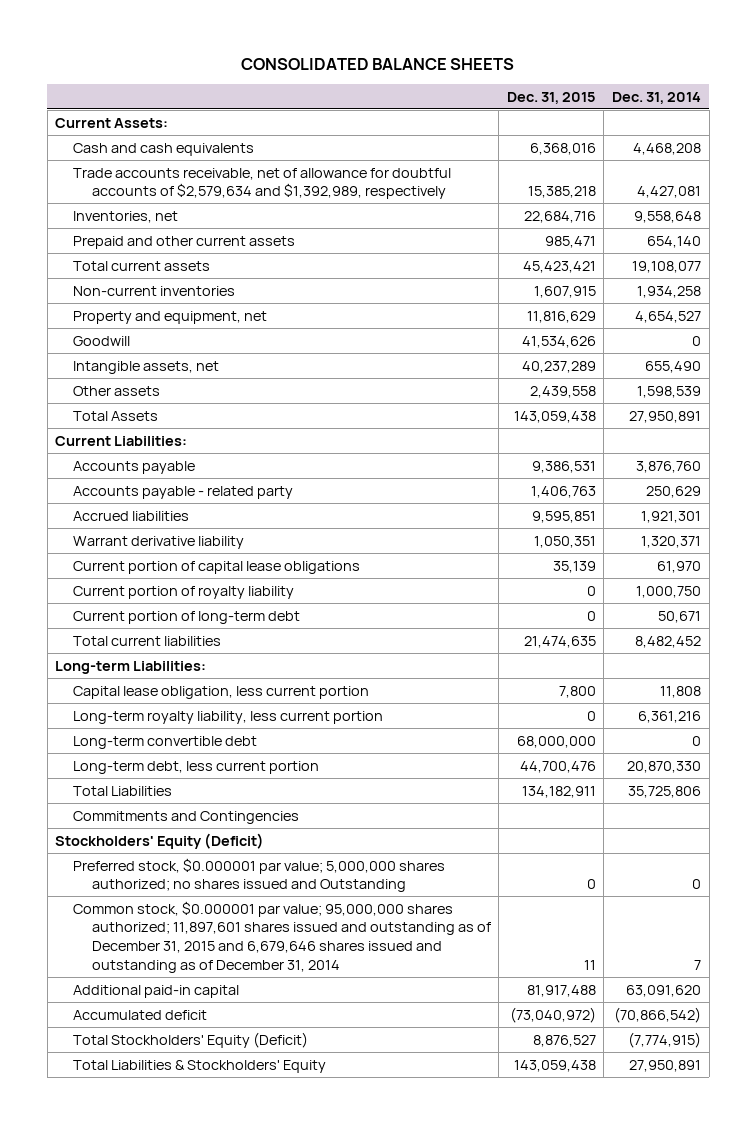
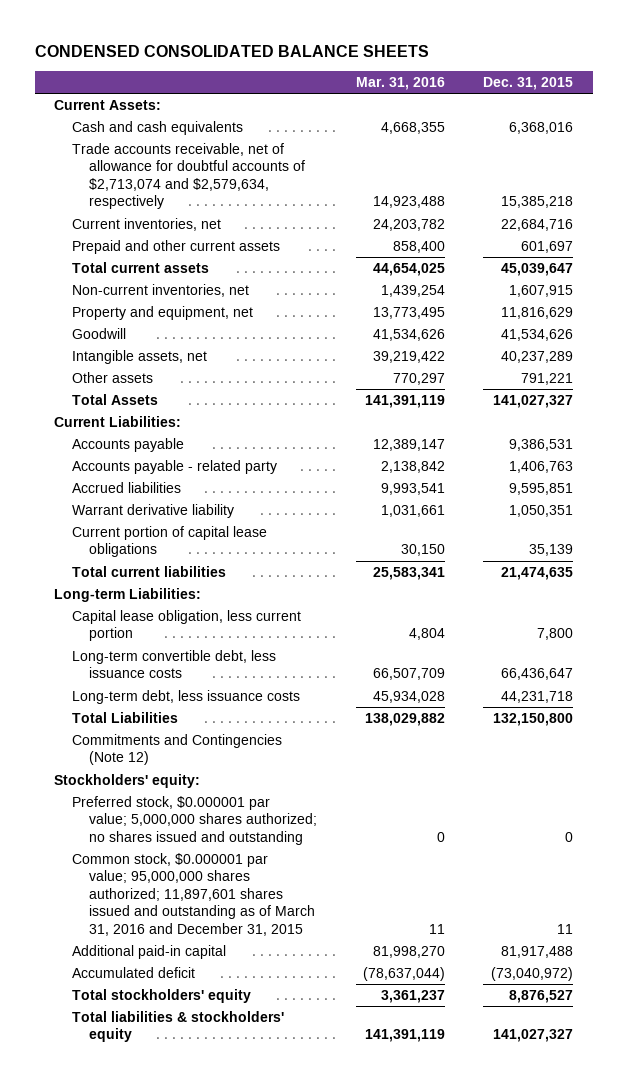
- CONSOLIDATED BALANCE SHEETS
+ CONDENSED CONSOLIDATED BALANCE SHEETS
- | Dec. 31, 2015 | Dec. 31, 2014
+ | Mar. 31, 2016 | Dec. 31, 2015
- Trade accounts receivable, net of allowance for doubtful accounts of $2,579,634 and $1,392,989, respectively | 15,385,218 | 4,427,081
- Inventories, net | 22,684,716 | 9,558,648
- Prepaid and other current assets | 985,471 | 654,140
- Total current assets | 45,423,421 | 19,108,077
- Non-current inventories | 1,607,915 | 1,934,258
+ Trade accounts receivable, net of allowance for doubtful accounts of $2,713,074 and $2,579,634, respectively | 14,923,488 | 15,385,218
+ Current inventories, net | 24,203,782 | 22,684,716
+ Prepaid and other current assets | 858,400 | 601,697
+ Total current assets | 44,654,025 | 45,039,647
+ Non-current inventories, net | 1,439,254 | 1,607,915
- Other assets | 2,439,558 | 1,598,539
- Total Assets | 143,059,438 | 27,950,891
+ Other assets | 770,297 | 791,221
+ Total Assets | 141,391,119 | 141,027,327
- Current portion of royalty liability | 0 | 1,000,750
- Current portion of long-term debt | 0 | 50,671
- Long-term royalty liability, less current portion | 0 | 6,361,216
- Long-term convertible debt | 68,000,000 | 0
- Long-term debt, less current portion | 44,700,476 | 20,870,330
- Total Liabilities | 134,182,911 | 35,725,806
- Commitments and Contingencies
- Stockholders' Equity (Deficit)
- Preferred stock, $0.000001 par value; 5,000,000 shares authorized; no shares issued and Outstanding | 0 | 0
- Common stock, $0.000001 par value; 95,000,000 shares authorized; 11,897,601 shares issued and outstanding as of December 31, 2015 and 6,679,646 shares issued and outstanding as of December 31, 2014 | 11 | 7
+ Long-term convertible debt, less issuance costs | 66,507,709 | 66,436,647
+ Long-term debt, less issuance costs | 45,934,028 | 44,231,718
+ Total Liabilities | 138,029,882 | 132,150,800
+ Commitments and Contingencies (Note 12)
+ Stockholders' equity:
+ Preferred stock, $0.000001 par value; 5,000,000 shares authorized; no shares issued and outstanding | 0 | 0
+ Common stock, $0.000001 par value; 95,000,000 shares authorized; 11,897,601 shares issued and outstanding as of March 31, 2016 and December 31, 2015 | 11 | 11
- Total Stockholders' Equity (Deficit) | 8,876,527 | (7,774,915)
- Total Liabilities & Stockholders' Equity | 143,059,438 | 27,950,891
+ Total stockholders' equity | 3,361,237 | 8,876,527
+ Total liabilities & stockholders' equity | 141,391,119 | 141,027,327

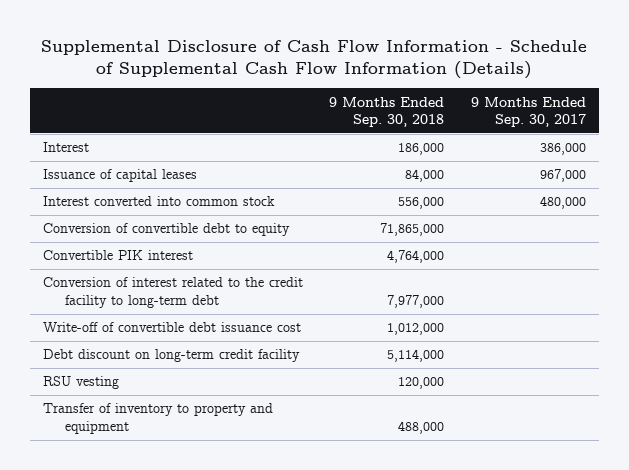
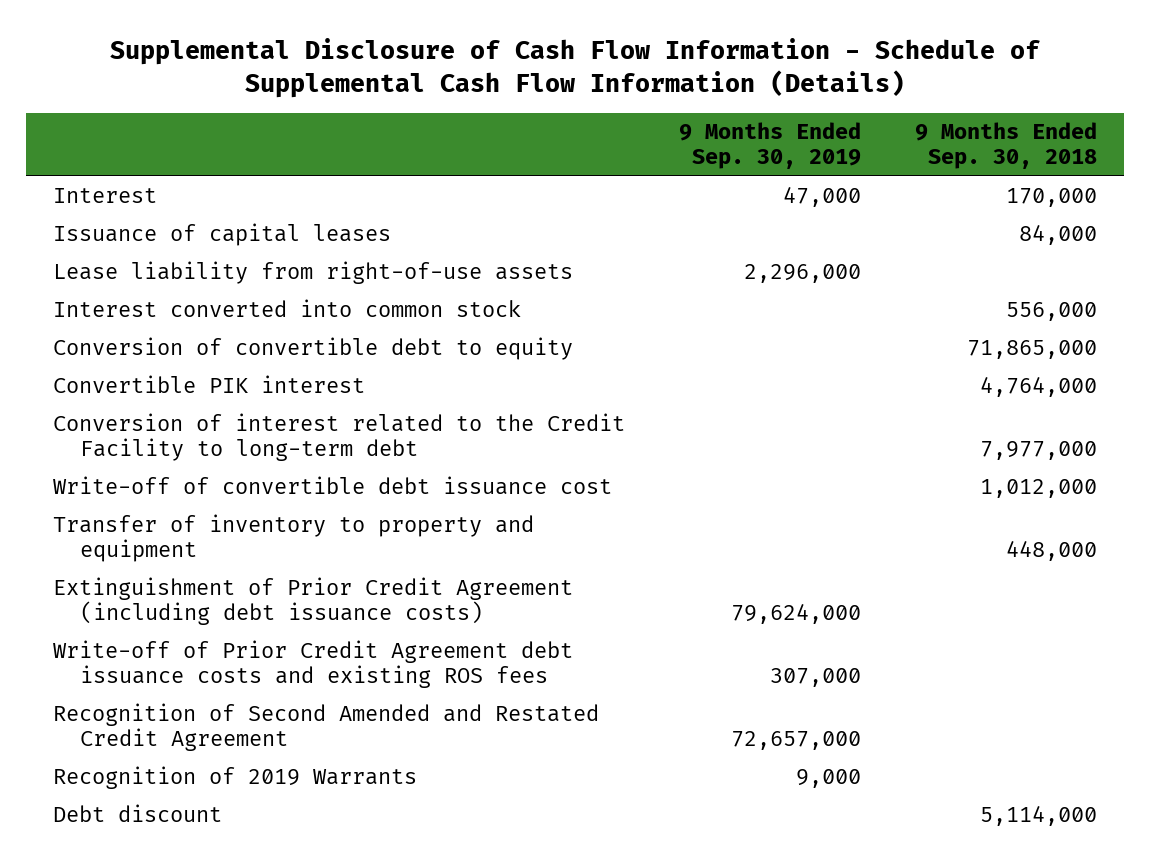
- | 9 Months Ended Sep. 30, 2018 | 9 Months Ended Sep. 30, 2017
+ | 9 Months Ended Sep. 30, 2019 | 9 Months Ended Sep. 30, 2018
- Interest | 186,000 | 386,000
+ Interest | 47,000 | 170,000
+ Lease liability from right-of-use assets | 2,296,000 |
- Conversion of interest related to the credit facility to long-term debt | 7,977,000 |
+ Conversion of interest related to the Credit Facility to long-term debt | | 7,977,000
- Debt discount on long-term credit facility | 5,114,000 |
- RSU vesting | 120,000 |
- Transfer of inventory to property and equipment | 488,000 |
+ Transfer of inventory to property and equipment | | 448,000
+ Extinguishment of Prior Credit Agreement (including debt issuance costs) | 79,624,000 |
+ Write-off of Prior Credit Agreement debt issuance costs and existing ROS fees | 307,000 |
+ Recognition of Second Amended and Restated Credit Agreement | 72,657,000 |
+ Recognition of 2019 Warrants | 9,000 |
+ Debt discount | | 5,114,000

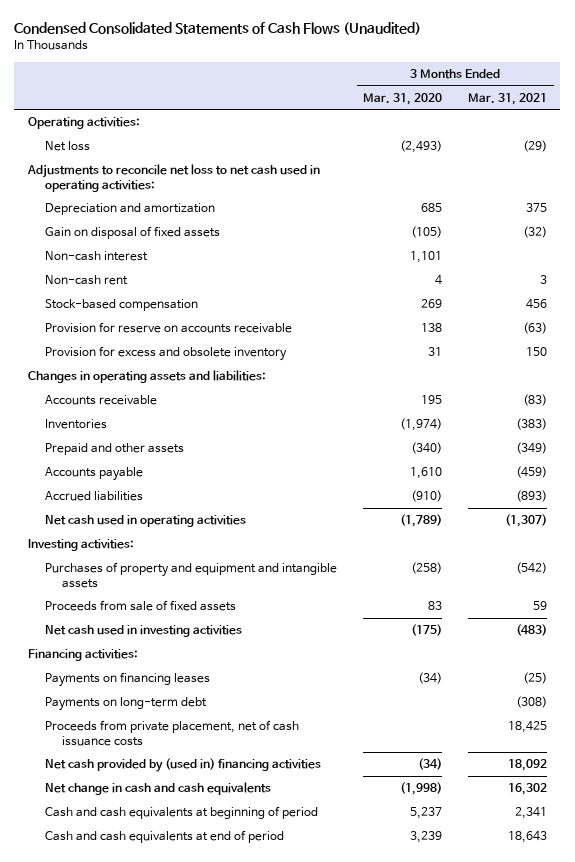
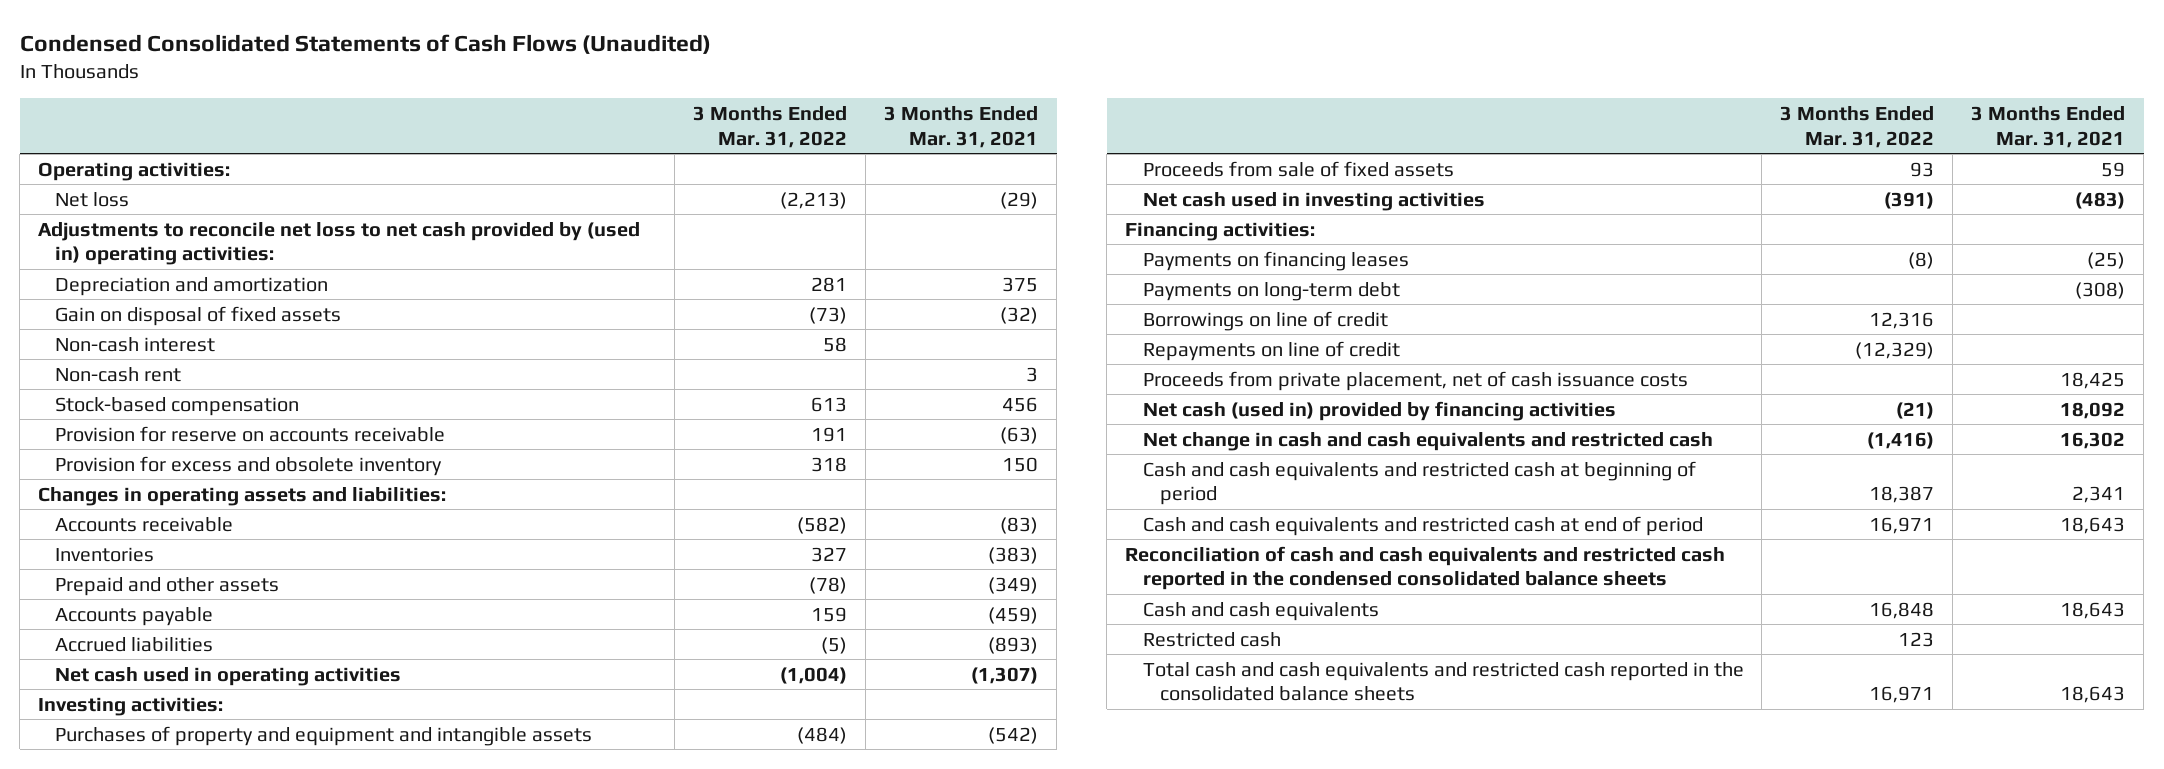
- | 3 Months Ended Mar. 31, 2020 | 3 Months Ended Mar. 31, 2021
+ | 3 Months Ended Mar. 31, 2022 | 3 Months Ended Mar. 31, 2021
- Adjustments to reconcile net loss to net cash used in operating activities:
+ Adjustments to reconcile net loss to net cash provided by (used in) operating activities:
+ Borrowings on line of credit | 12,316 |
+ Repayments on line of credit | (12,329) |
- Net cash provided by (used in) financing activities | (34) | 18,092
- Net change in cash and cash equivalents | (1,998) | 16,302
- Cash and cash equivalents at beginning of period | 5,237 | 2,341
- Cash and cash equivalents at end of period | 3,239 | 18,643
+ Net cash (used in) provided by financing activities | (21) | 18,092
+ Net change in cash and cash equivalents and restricted cash | (1,416) | 16,302
+ Cash and cash equivalents and restricted cash at beginning of period | 18,387 | 2,341
+ Cash and cash equivalents and restricted cash at end of period | 16,971 | 18,643
+ Reconciliation of cash and cash equivalents and restricted cash reported in the condensed consolidated balance sheets
+ Cash and cash equivalents | 16,848 | 18,643
+ Restricted cash | 123 |
+ Total cash and cash equivalents and restricted cash reported in the consolidated balance sheets | 16,971 | 18,643

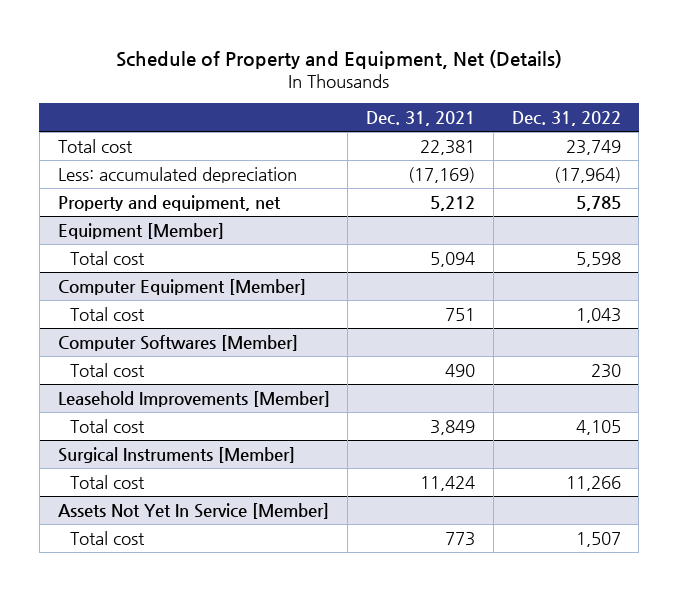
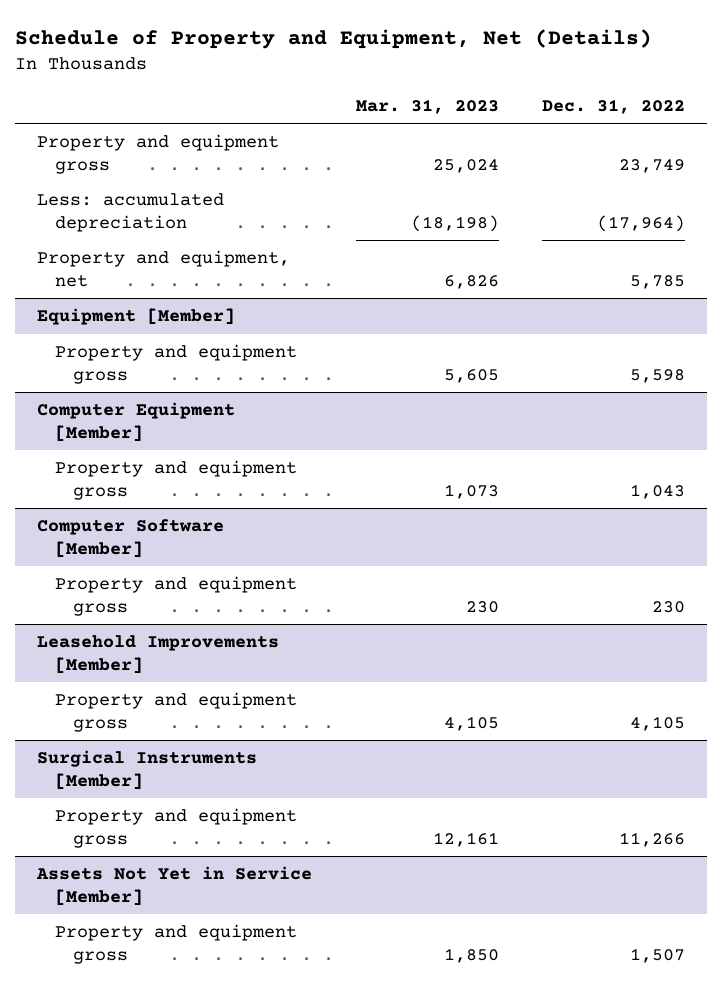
- | Dec. 31, 2021 | Dec. 31, 2022
+ | Mar. 31, 2023 | Dec. 31, 2022
- Total cost | 22,381 | 23,749
+ Property and equipment gross | 25,024 | 23,749
@ Equipment [Member]
- Total cost | 5,094 | 5,598
+ Property and equipment gross | 5,605 | 5,598
@ Computer Equipment [Member]
- Total cost | 751 | 1,043
- Computer Softwares [Member]
- Total cost | 490 | 230
@ Computer Equipment [Member]
+ Property and equipment gross | 1,073 | 1,043
+ Computer Software [Member]
+ Property and equipment gross | 230 | 230
@ Leasehold Improvements [Member]
- Total cost | 3,849 | 4,105
+ Property and equipment gross | 4,105 | 4,105
@ Surgical Instruments [Member]
- Total cost | 11,424 | 11,266
- Assets Not Yet In Service [Member]
- Total cost | 773 | 1,507
@ Surgical Instruments [Member]
+ Property and equipment gross | 12,161 | 11,266
+ Assets Not Yet in Service [Member]
+ Property and equipment gross | 1,850 | 1,507

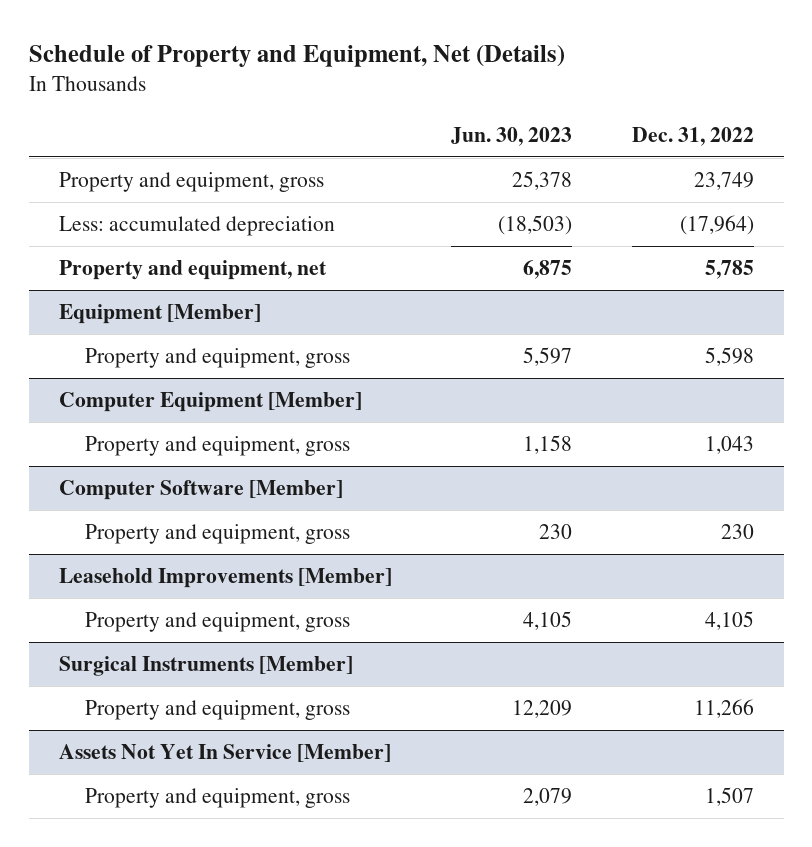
- | Mar. 31, 2023 | Dec. 31, 2022
+ | Jun. 30, 2023 | Dec. 31, 2022
- Property and equipment gross | 25,024 | 23,749
+ Property and equipment, gross | 25,378 | 23,749
@ Equipment [Member]
- Property and equipment gross | 5,605 | 5,598
+ Property and equipment, gross | 5,597 | 5,598
@ Computer Equipment [Member]
- Property and equipment gross | 1,073 | 1,043
+ Property and equipment, gross | 1,158 | 1,043
@ Computer Software [Member]
- Property and equipment gross | 230 | 230
+ Property and equipment, gross | 230 | 230
@ Leasehold Improvements [Member]
- Property and equipment gross | 4,105 | 4,105
+ Property and equipment, gross | 4,105 | 4,105
@ Surgical Instruments [Member]
- Property and equipment gross | 12,161 | 11,266
- Assets Not Yet in Service [Member]
- Property and equipment gross | 1,850 | 1,507
@ Surgical Instruments [Member]
+ Property and equipment, gross | 12,209 | 11,266
+ Assets Not Yet In Service [Member]
+ Property and equipment, gross | 2,079 | 1,507

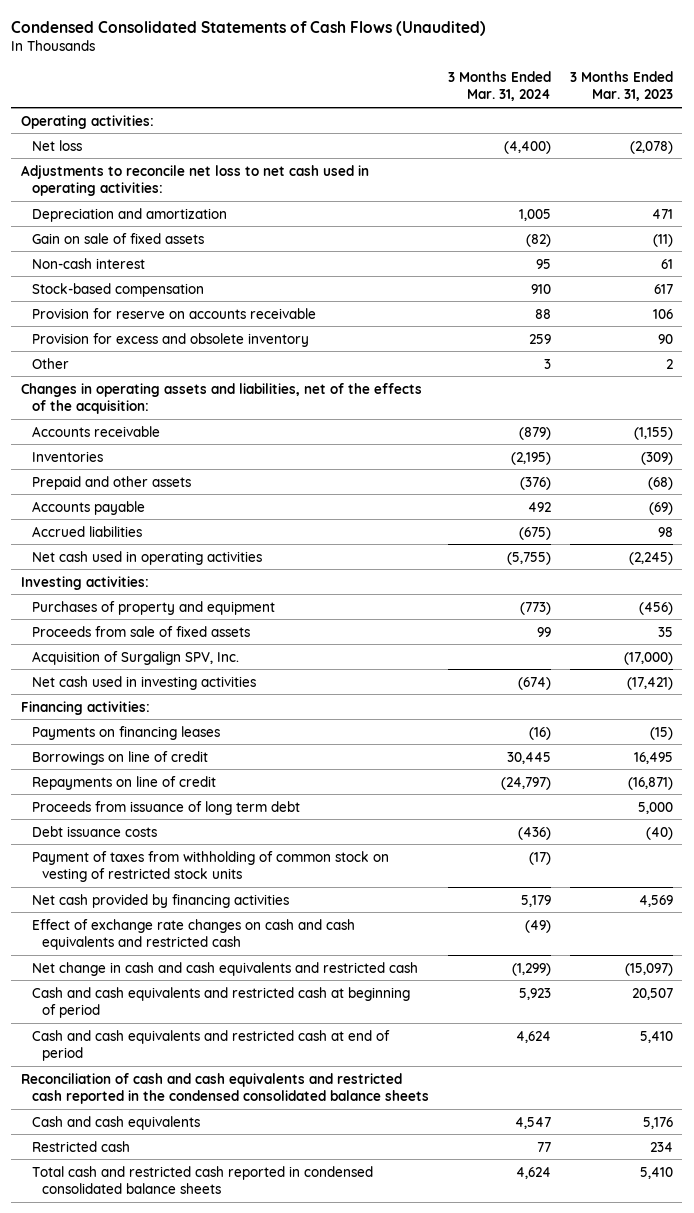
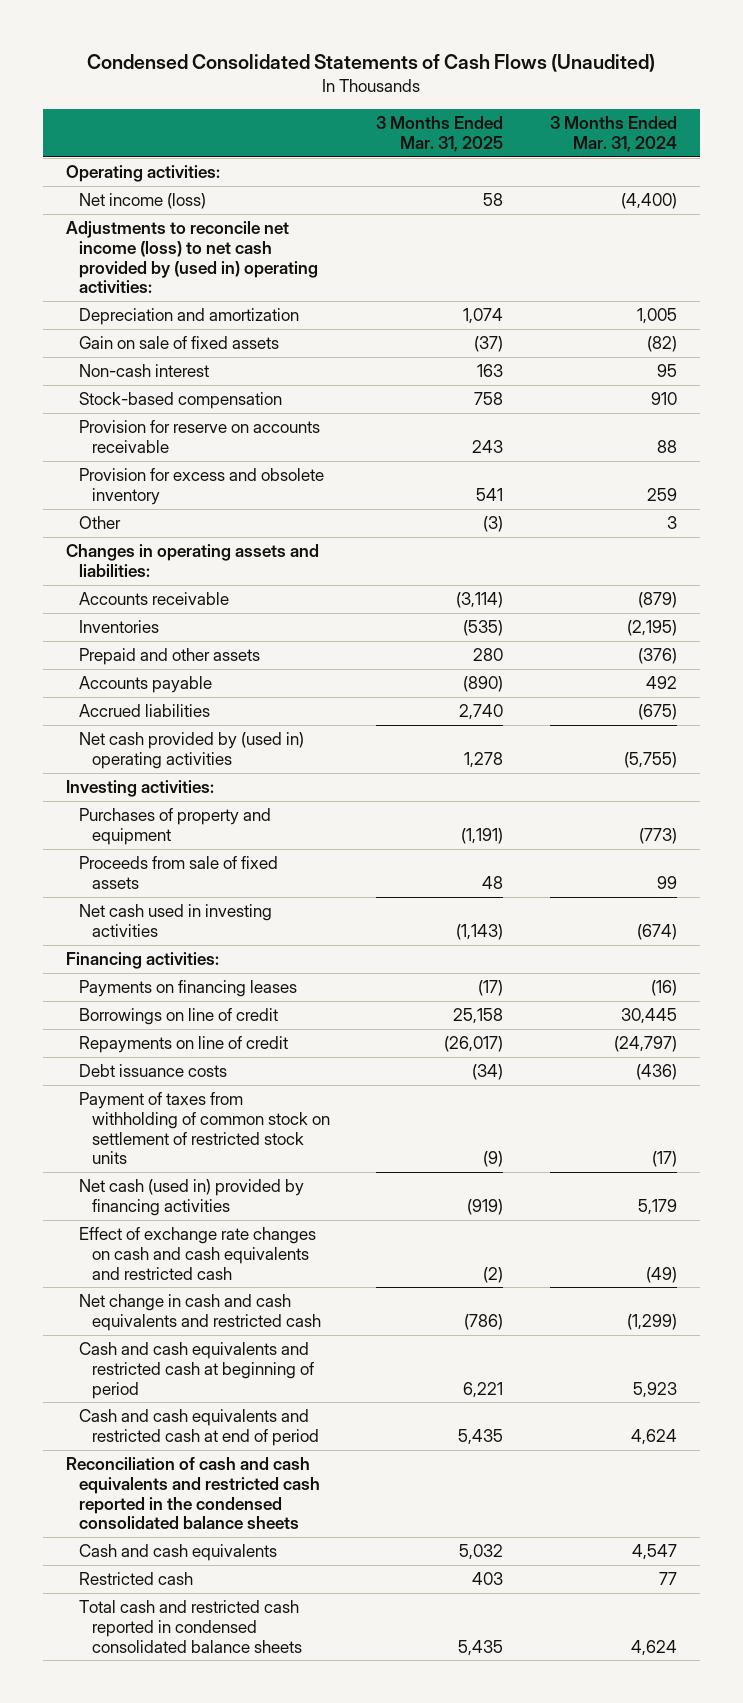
- | 3 Months Ended Mar. 31, 2024 | 3 Months Ended Mar. 31, 2023
+ | 3 Months Ended Mar. 31, 2025 | 3 Months Ended Mar. 31, 2024
- Net loss | (4,400) | (2,078)
- Adjustments to reconcile net loss to net cash used in operating activities:
+ Net income (loss) | 58 | (4,400)
+ Adjustments to reconcile net income (loss) to net cash provided by (used in) operating activities:
- Changes in operating assets and liabilities, net of the effects of the acquisition:
+ Changes in operating assets and liabilities:
- Net cash used in operating activities | (5,755) | (2,245)
+ Net cash provided by (used in) operating activities | 1,278 | (5,755)
- Acquisition of Surgalign SPV, Inc. | | (17,000)
- Proceeds from issuance of long term debt | | 5,000
- Payment of taxes from withholding of common stock on vesting of restricted stock units | (17) |
- Net cash provided by financing activities | 5,179 | 4,569
+ Payment of taxes from withholding of common stock on settlement of restricted stock units | (9) | (17)
+ Net cash (used in) provided by financing activities | (919) | 5,179

